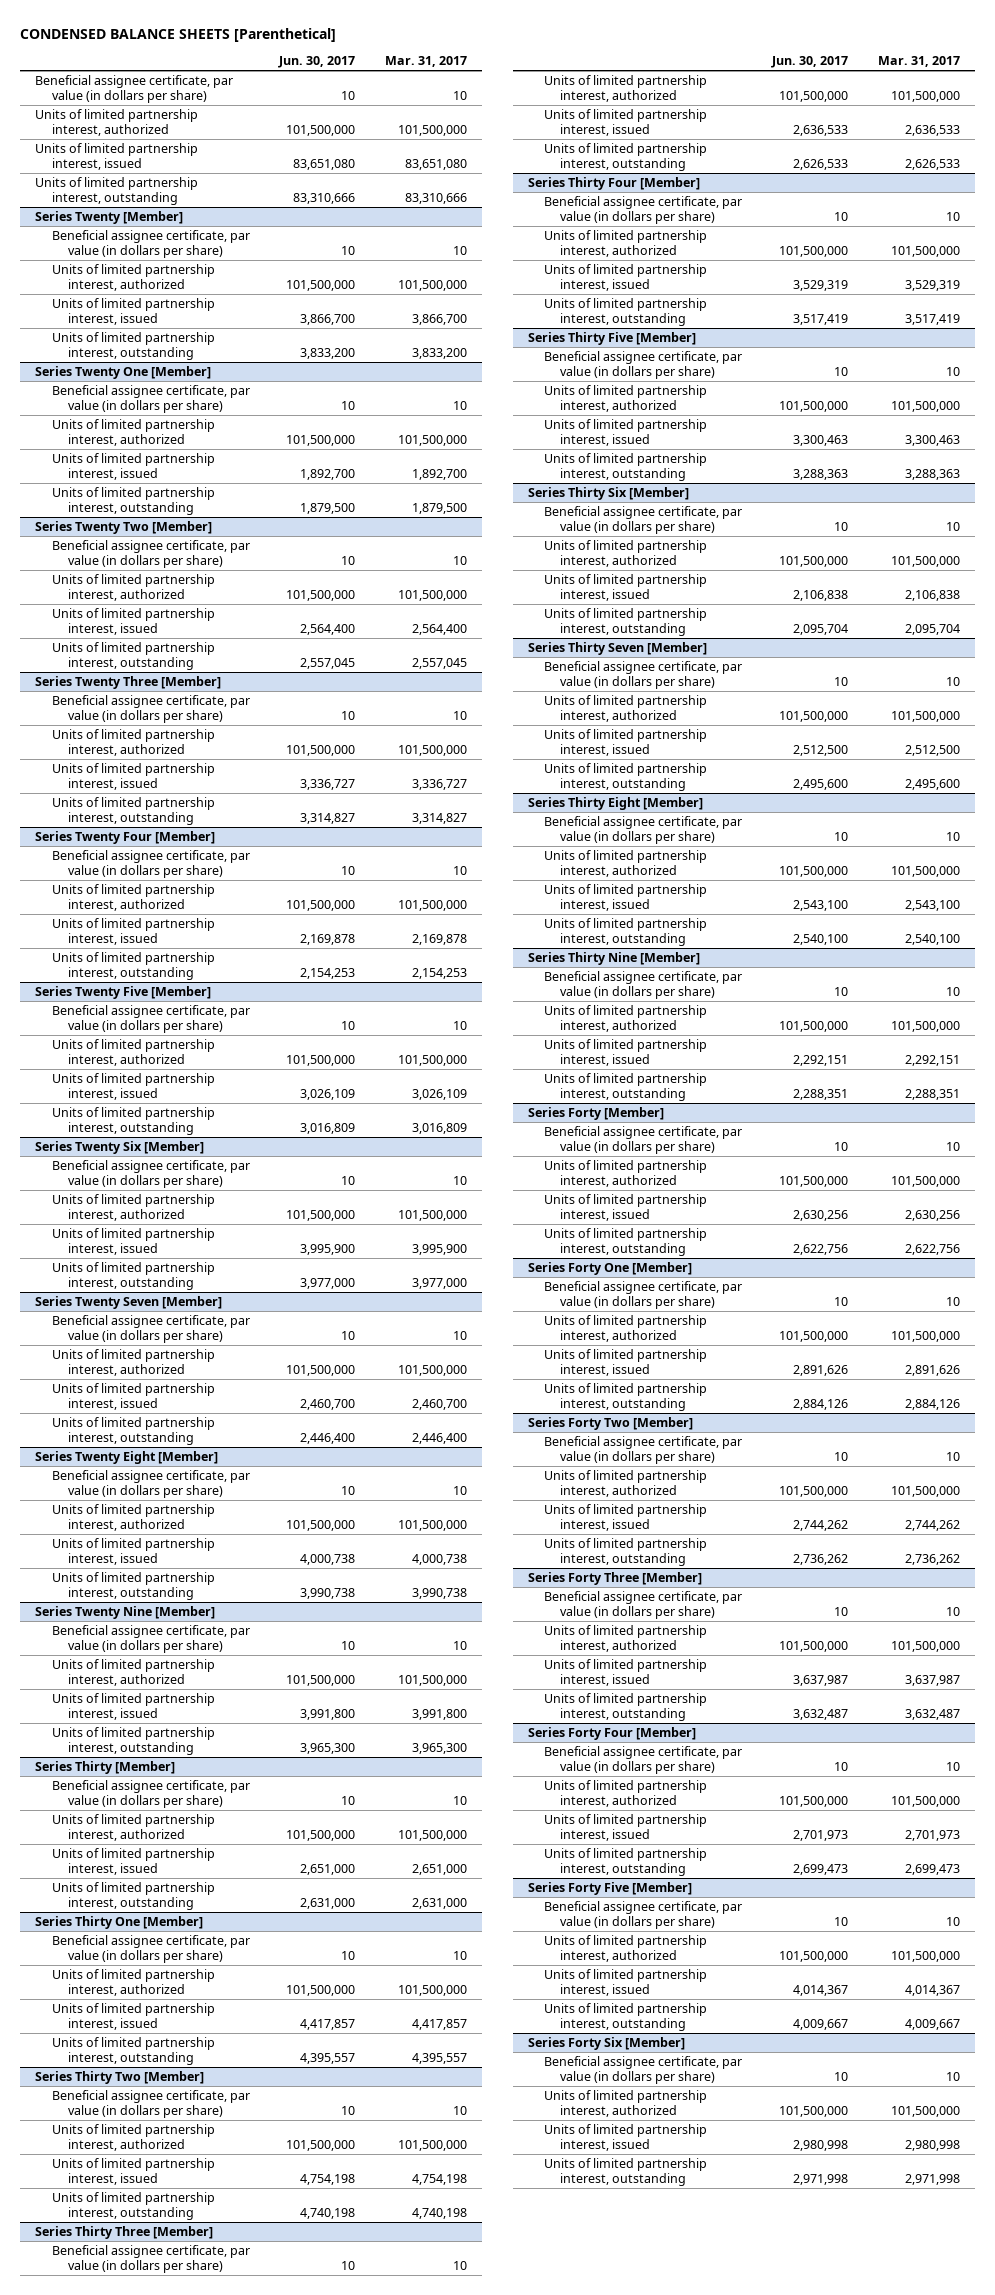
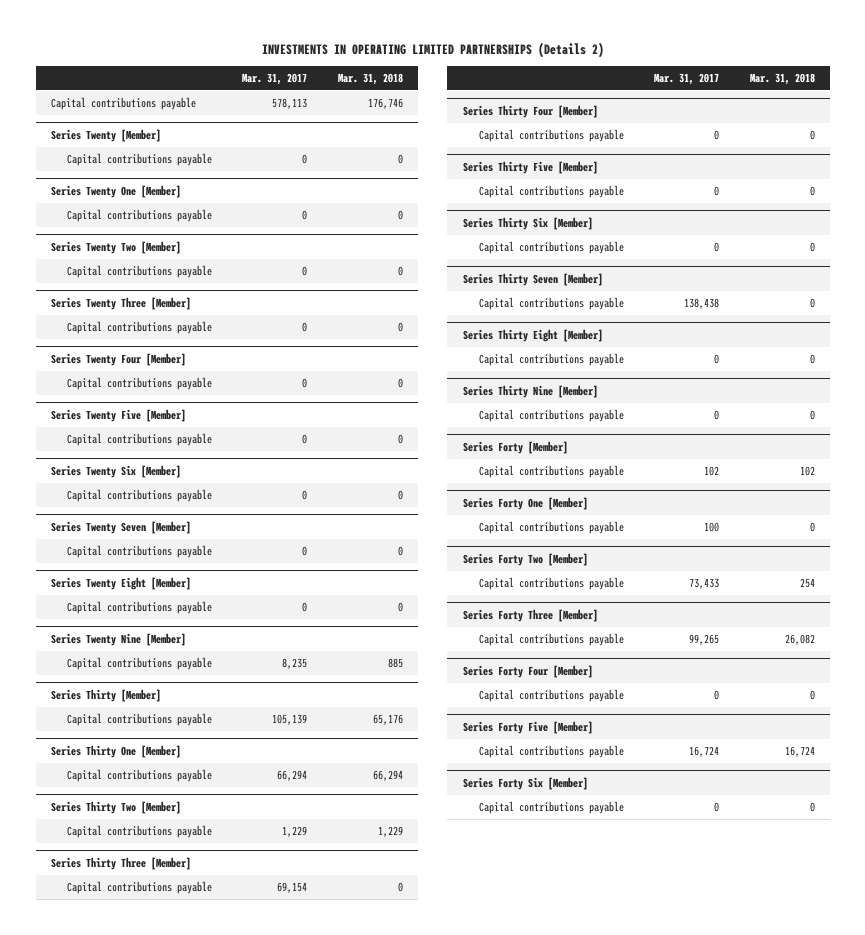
- CONDENSED BALANCE SHEETS [Parenthetical]
+ INVESTMENTS IN OPERATING LIMITED PARTNERSHIPS (Details 2)
- | Jun. 30, 2017 | Mar. 31, 2017
+ | Mar. 31, 2017 | Mar. 31, 2018
- Beneficial assignee certificate, par value (in dollars per share) | 10 | 10
- Units of limited partnership interest, authorized | 101,500,000 | 101,500,000
- Units of limited partnership interest, issued | 83,651,080 | 83,651,080
- Units of limited partnership interest, outstanding | 83,310,666 | 83,310,666
+ Capital contributions payable | 578,113 | 176,746
@ Series Twenty [Member]
- Beneficial assignee certificate, par value (in dollars per share) | 10 | 10
- Units of limited partnership interest, authorized | 101,500,000 | 101,500,000
- Units of limited partnership interest, issued | 3,866,700 | 3,866,700
- Units of limited partnership interest, outstanding | 3,833,200 | 3,833,200
+ Capital contributions payable | 0 | 0
@ Series Twenty One [Member]
- Beneficial assignee certificate, par value (in dollars per share) | 10 | 10
- Units of limited partnership interest, authorized | 101,500,000 | 101,500,000
- Units of limited partnership interest, issued | 1,892,700 | 1,892,700
- Units of limited partnership interest, outstanding | 1,879,500 | 1,879,500
+ Capital contributions payable | 0 | 0
@ Series Twenty Two [Member]
- Beneficial assignee certificate, par value (in dollars per share) | 10 | 10
- Units of limited partnership interest, authorized | 101,500,000 | 101,500,000
- Units of limited partnership interest, issued | 2,564,400 | 2,564,400
- Units of limited partnership interest, outstanding | 2,557,045 | 2,557,045
+ Capital contributions payable | 0 | 0
@ Series Twenty Three [Member]
- Beneficial assignee certificate, par value (in dollars per share) | 10 | 10
- Units of limited partnership interest, authorized | 101,500,000 | 101,500,000
- Units of limited partnership interest, issued | 3,336,727 | 3,336,727
- Units of limited partnership interest, outstanding | 3,314,827 | 3,314,827
+ Capital contributions payable | 0 | 0
@ Series Twenty Four [Member]
- Beneficial assignee certificate, par value (in dollars per share) | 10 | 10
- Units of limited partnership interest, authorized | 101,500,000 | 101,500,000
- Units of limited partnership interest, issued | 2,169,878 | 2,169,878
- Units of limited partnership interest, outstanding | 2,154,253 | 2,154,253
+ Capital contributions payable | 0 | 0
@ Series Twenty Five [Member]
- Beneficial assignee certificate, par value (in dollars per share) | 10 | 10
- Units of limited partnership interest, authorized | 101,500,000 | 101,500,000
- Units of limited partnership interest, issued | 3,026,109 | 3,026,109
- Units of limited partnership interest, outstanding | 3,016,809 | 3,016,809
+ Capital contributions payable | 0 | 0
@ Series Twenty Six [Member]
- Beneficial assignee certificate, par value (in dollars per share) | 10 | 10
- Units of limited partnership interest, authorized | 101,500,000 | 101,500,000
- Units of limited partnership interest, issued | 3,995,900 | 3,995,900
- Units of limited partnership interest, outstanding | 3,977,000 | 3,977,000
+ Capital contributions payable | 0 | 0
@ Series Twenty Seven [Member]
- Beneficial assignee certificate, par value (in dollars per share) | 10 | 10
- Units of limited partnership interest, authorized | 101,500,000 | 101,500,000
- Units of limited partnership interest, issued | 2,460,700 | 2,460,700
- Units of limited partnership interest, outstanding | 2,446,400 | 2,446,400
+ Capital contributions payable | 0 | 0
@ Series Twenty Eight [Member]
- Beneficial assignee certificate, par value (in dollars per share) | 10 | 10
- Units of limited partnership interest, authorized | 101,500,000 | 101,500,000
- Units of limited partnership interest, issued | 4,000,738 | 4,000,738
- Units of limited partnership interest, outstanding | 3,990,738 | 3,990,738
+ Capital contributions payable | 0 | 0
@ Series Twenty Nine [Member]
- Beneficial assignee certificate, par value (in dollars per share) | 10 | 10
- Units of limited partnership interest, authorized | 101,500,000 | 101,500,000
- Units of limited partnership interest, issued | 3,991,800 | 3,991,800
- Units of limited partnership interest, outstanding | 3,965,300 | 3,965,300
+ Capital contributions payable | 8,235 | 885
@ Series Thirty [Member]
- Beneficial assignee certificate, par value (in dollars per share) | 10 | 10
- Units of limited partnership interest, authorized | 101,500,000 | 101,500,000
- Units of limited partnership interest, issued | 2,651,000 | 2,651,000
- Units of limited partnership interest, outstanding | 2,631,000 | 2,631,000
+ Capital contributions payable | 105,139 | 65,176
@ Series Thirty One [Member]
- Beneficial assignee certificate, par value (in dollars per share) | 10 | 10
- Units of limited partnership interest, authorized | 101,500,000 | 101,500,000
- Units of limited partnership interest, issued | 4,417,857 | 4,417,857
- Units of limited partnership interest, outstanding | 4,395,557 | 4,395,557
+ Capital contributions payable | 66,294 | 66,294
@ Series Thirty Two [Member]
- Beneficial assignee certificate, par value (in dollars per share) | 10 | 10
- Units of limited partnership interest, authorized | 101,500,000 | 101,500,000
- Units of limited partnership interest, issued | 4,754,198 | 4,754,198
- Units of limited partnership interest, outstanding | 4,740,198 | 4,740,198
+ Capital contributions payable | 1,229 | 1,229
@ Series Thirty Three [Member]
- Beneficial assignee certificate, par value (in dollars per share) | 10 | 10
- Units of limited partnership interest, authorized | 101,500,000 | 101,500,000
- Units of limited partnership interest, issued | 2,636,533 | 2,636,533
- Units of limited partnership interest, outstanding | 2,626,533 | 2,626,533
+ Capital contributions payable | 69,154 | 0
@ Series Thirty Four [Member]
- Beneficial assignee certificate, par value (in dollars per share) | 10 | 10
- Units of limited partnership interest, authorized | 101,500,000 | 101,500,000
- Units of limited partnership interest, issued | 3,529,319 | 3,529,319
- Units of limited partnership interest, outstanding | 3,517,419 | 3,517,419
+ Capital contributions payable | 0 | 0
@ Series Thirty Five [Member]
- Beneficial assignee certificate, par value (in dollars per share) | 10 | 10
- Units of limited partnership interest, authorized | 101,500,000 | 101,500,000
- Units of limited partnership interest, issued | 3,300,463 | 3,300,463
- Units of limited partnership interest, outstanding | 3,288,363 | 3,288,363
+ Capital contributions payable | 0 | 0
@ Series Thirty Six [Member]
- Beneficial assignee certificate, par value (in dollars per share) | 10 | 10
- Units of limited partnership interest, authorized | 101,500,000 | 101,500,000
- Units of limited partnership interest, issued | 2,106,838 | 2,106,838
- Units of limited partnership interest, outstanding | 2,095,704 | 2,095,704
+ Capital contributions payable | 0 | 0
@ Series Thirty Seven [Member]
- Beneficial assignee certificate, par value (in dollars per share) | 10 | 10
- Units of limited partnership interest, authorized | 101,500,000 | 101,500,000
- Units of limited partnership interest, issued | 2,512,500 | 2,512,500
- Units of limited partnership interest, outstanding | 2,495,600 | 2,495,600
+ Capital contributions payable | 138,438 | 0
@ Series Thirty Eight [Member]
- Beneficial assignee certificate, par value (in dollars per share) | 10 | 10
- Units of limited partnership interest, authorized | 101,500,000 | 101,500,000
- Units of limited partnership interest, issued | 2,543,100 | 2,543,100
- Units of limited partnership interest, outstanding | 2,540,100 | 2,540,100
+ Capital contributions payable | 0 | 0
@ Series Thirty Nine [Member]
- Beneficial assignee certificate, par value (in dollars per share) | 10 | 10
- Units of limited partnership interest, authorized | 101,500,000 | 101,500,000
- Units of limited partnership interest, issued | 2,292,151 | 2,292,151
- Units of limited partnership interest, outstanding | 2,288,351 | 2,288,351
+ Capital contributions payable | 0 | 0
@ Series Forty [Member]
- Beneficial assignee certificate, par value (in dollars per share) | 10 | 10
- Units of limited partnership interest, authorized | 101,500,000 | 101,500,000
- Units of limited partnership interest, issued | 2,630,256 | 2,630,256
- Units of limited partnership interest, outstanding | 2,622,756 | 2,622,756
+ Capital contributions payable | 102 | 102
@ Series Forty One [Member]
- Beneficial assignee certificate, par value (in dollars per share) | 10 | 10
- Units of limited partnership interest, authorized | 101,500,000 | 101,500,000
- Units of limited partnership interest, issued | 2,891,626 | 2,891,626
- Units of limited partnership interest, outstanding | 2,884,126 | 2,884,126
+ Capital contributions payable | 100 | 0
@ Series Forty Two [Member]
- Beneficial assignee certificate, par value (in dollars per share) | 10 | 10
- Units of limited partnership interest, authorized | 101,500,000 | 101,500,000
- Units of limited partnership interest, issued | 2,744,262 | 2,744,262
- Units of limited partnership interest, outstanding | 2,736,262 | 2,736,262
+ Capital contributions payable | 73,433 | 254
@ Series Forty Three [Member]
- Beneficial assignee certificate, par value (in dollars per share) | 10 | 10
- Units of limited partnership interest, authorized | 101,500,000 | 101,500,000
- Units of limited partnership interest, issued | 3,637,987 | 3,637,987
- Units of limited partnership interest, outstanding | 3,632,487 | 3,632,487
+ Capital contributions payable | 99,265 | 26,082
@ Series Forty Four [Member]
- Beneficial assignee certificate, par value (in dollars per share) | 10 | 10
- Units of limited partnership interest, authorized | 101,500,000 | 101,500,000
- Units of limited partnership interest, issued | 2,701,973 | 2,701,973
- Units of limited partnership interest, outstanding | 2,699,473 | 2,699,473
+ Capital contributions payable | 0 | 0
@ Series Forty Five [Member]
- Beneficial assignee certificate, par value (in dollars per share) | 10 | 10
- Units of limited partnership interest, authorized | 101,500,000 | 101,500,000
- Units of limited partnership interest, issued | 4,014,367 | 4,014,367
- Units of limited partnership interest, outstanding | 4,009,667 | 4,009,667
+ Capital contributions payable | 16,724 | 16,724
@ Series Forty Six [Member]
- Beneficial assignee certificate, par value (in dollars per share) | 10 | 10
- Units of limited partnership interest, authorized | 101,500,000 | 101,500,000
- Units of limited partnership interest, issued | 2,980,998 | 2,980,998
- Units of limited partnership interest, outstanding | 2,971,998 | 2,971,998
+ Capital contributions payable | 0 | 0

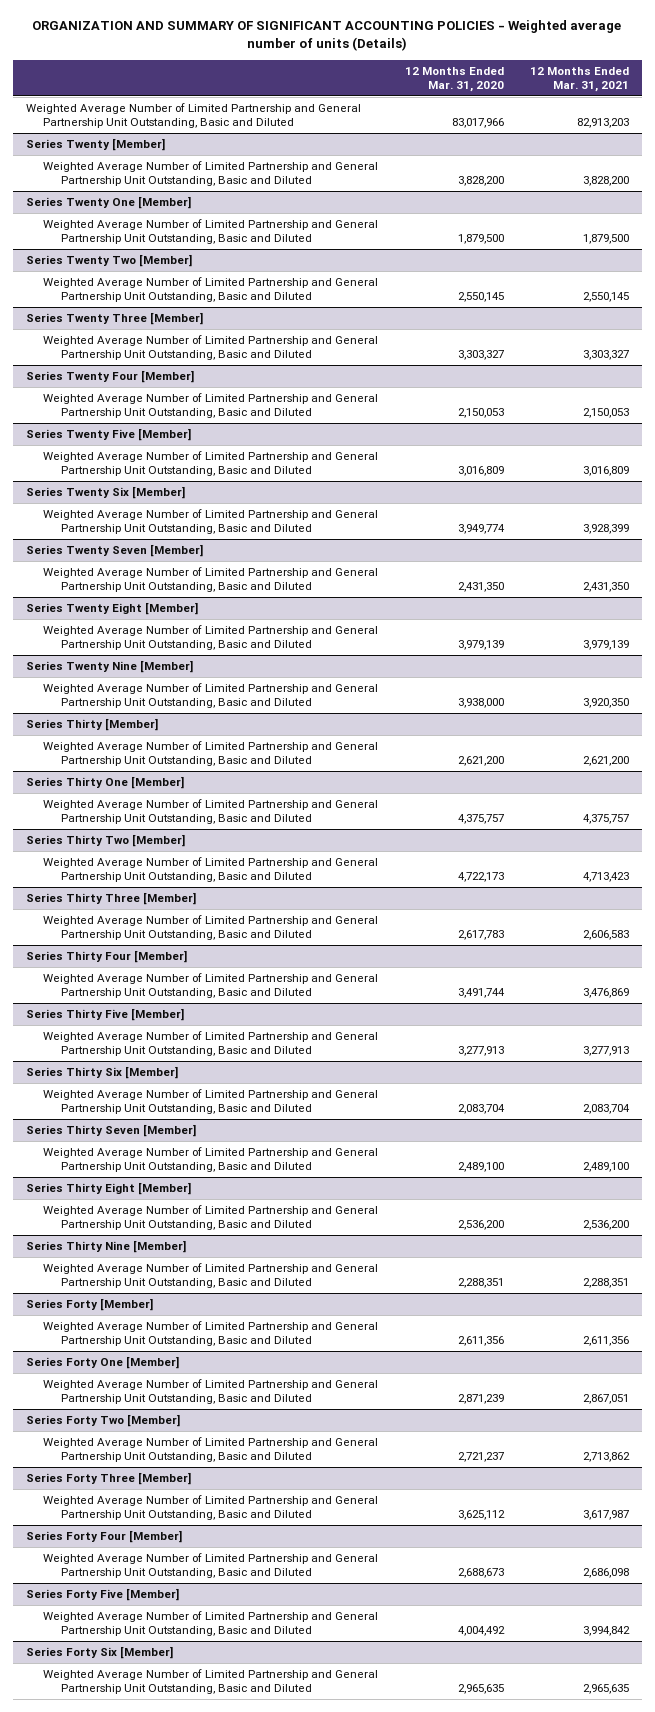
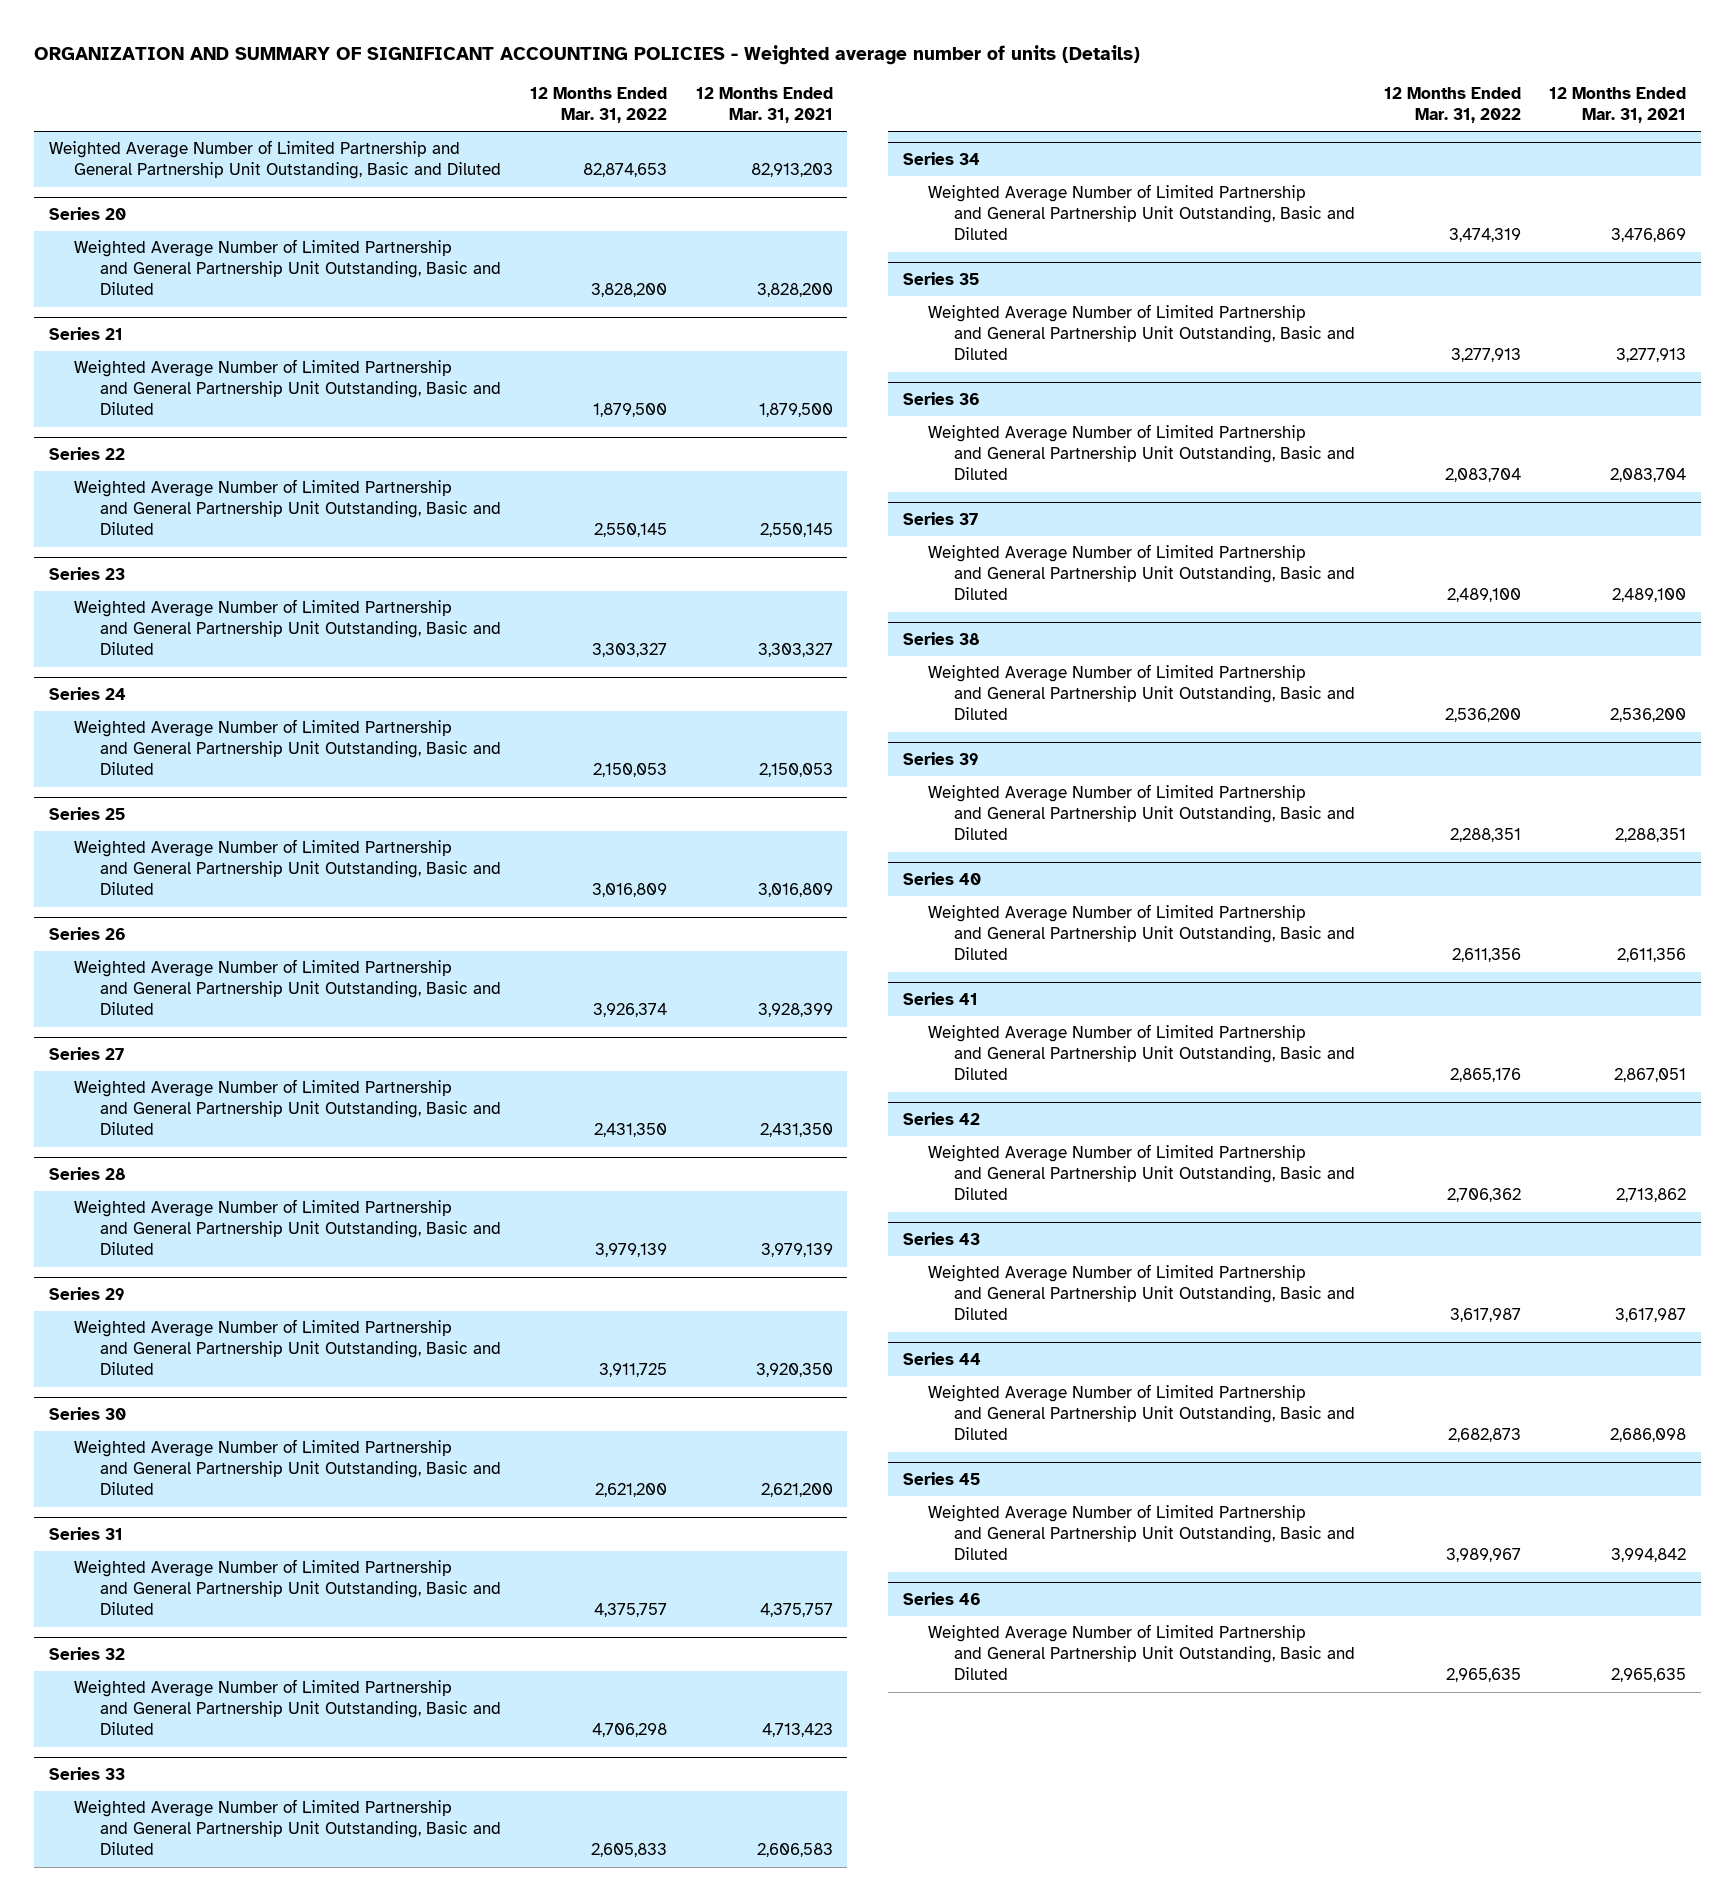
- | 12 Months Ended Mar. 31, 2020 | 12 Months Ended Mar. 31, 2021
+ | 12 Months Ended Mar. 31, 2022 | 12 Months Ended Mar. 31, 2021
- Series Twenty [Member]
+ Series 20
- Series Twenty One [Member]
+ Series 21
- Series Twenty Two [Member]
+ Series 22
- Series Twenty Three [Member]
+ Series 23
- Series Twenty Four [Member]
+ Series 24
- Series Twenty Five [Member]
+ Series 25
- Series Twenty Six [Member]
+ Series 26
- Series Twenty Seven [Member]
+ Series 27
- Series Twenty Eight [Member]
+ Series 28
- Series Twenty Nine [Member]
+ Series 29
- Series Thirty [Member]
+ Series 30
- Series Thirty One [Member]
+ Series 31
- Series Thirty Two [Member]
+ Series 32
- Series Thirty Three [Member]
+ Series 33
- Series Thirty Four [Member]
+ Series 34
- Series Thirty Five [Member]
+ Series 35
- Series Thirty Six [Member]
+ Series 36
- Series Thirty Seven [Member]
+ Series 37
- Series Thirty Eight [Member]
+ Series 38
- Series Thirty Nine [Member]
+ Series 39
- Series Forty [Member]
+ Series 40
- Series Forty One [Member]
+ Series 41
- Series Forty Two [Member]
+ Series 42
- Series Forty Three [Member]
+ Series 43
- Series Forty Four [Member]
+ Series 44
- Series Forty Five [Member]
+ Series 45
- Series Forty Six [Member]
+ Series 46

